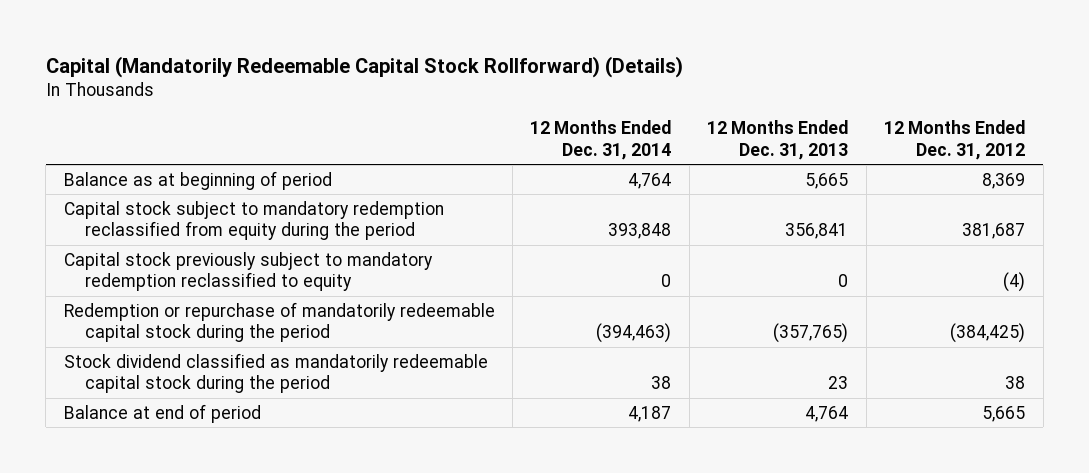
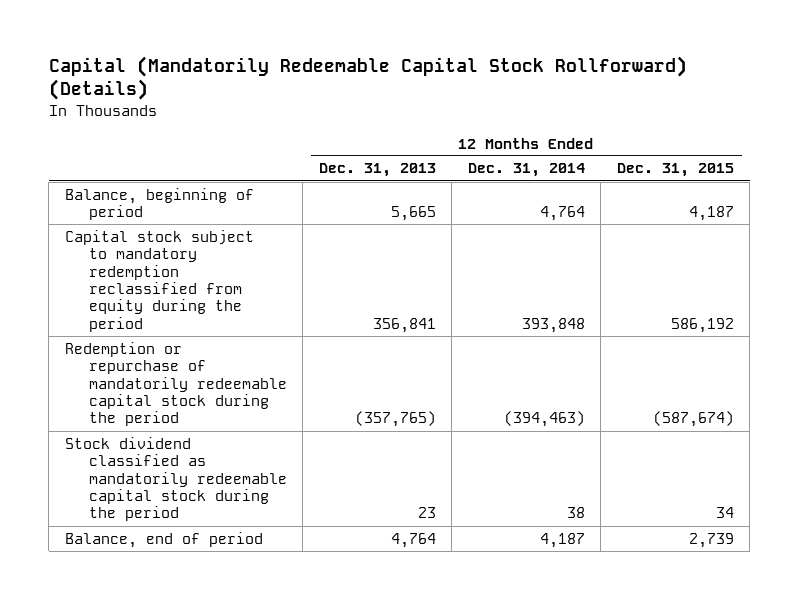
- | 12 Months Ended Dec. 31, 2014 | 12 Months Ended Dec. 31, 2013 | 12 Months Ended Dec. 31, 2012
+ | 12 Months Ended Dec. 31, 2013 | 12 Months Ended Dec. 31, 2014 | 12 Months Ended Dec. 31, 2015
- Balance as at beginning of period | 4,764 | 5,665 | 8,369
+ Balance, beginning of period | 5,665 | 4,764 | 4,187
- Capital stock previously subject to mandatory redemption reclassified to equity | 0 | 0 | (4)
- Balance at end of period | 4,187 | 4,764 | 5,665
+ Balance, end of period | 4,764 | 4,187 | 2,739

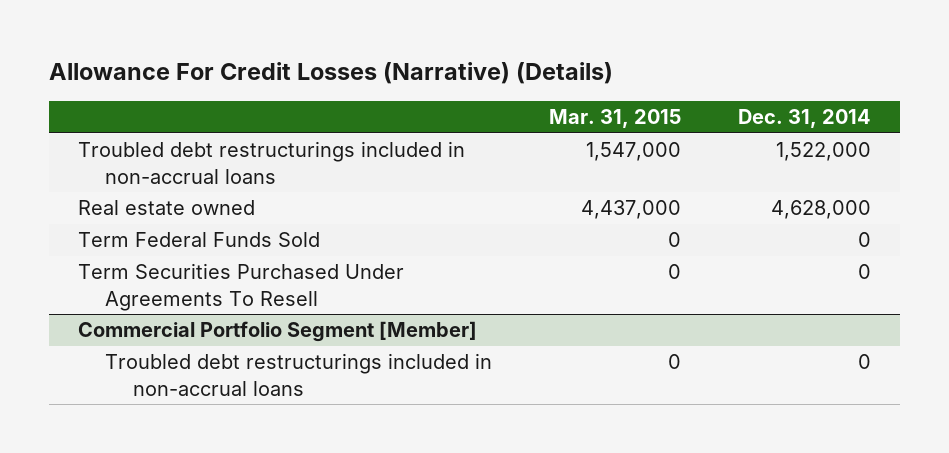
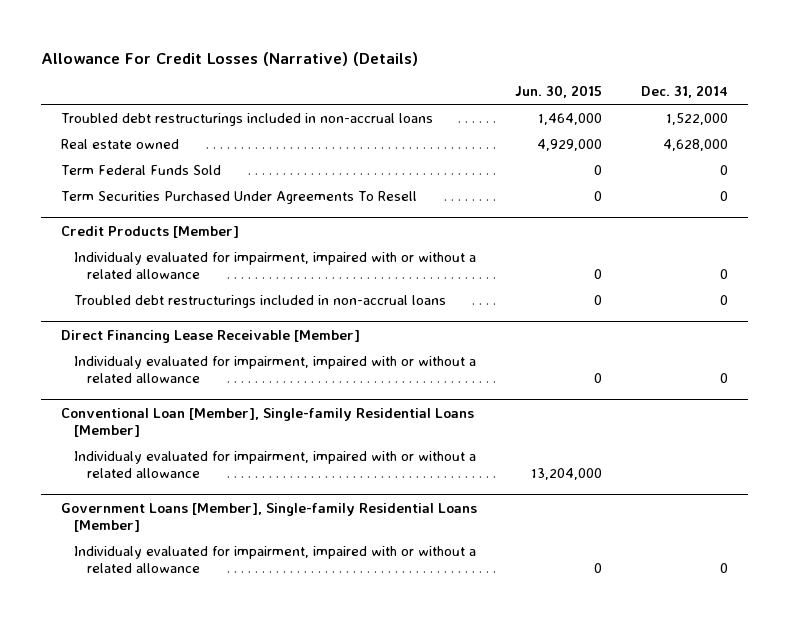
- | Mar. 31, 2015 | Dec. 31, 2014
+ | Jun. 30, 2015 | Dec. 31, 2014
- Commercial Portfolio Segment [Member]
+ Credit Products [Member]
+ Individualy evaluated for impairment, impaired with or without a related allowance | 0 | 0
+ Direct Financing Lease Receivable [Member]
+ Individualy evaluated for impairment, impaired with or without a related allowance | 0 | 0
+ Conventional Loan [Member], Single-family Residential Loans [Member]
+ Individualy evaluated for impairment, impaired with or without a related allowance | 13,204,000 |
+ Government Loans [Member], Single-family Residential Loans [Member]
+ Individualy evaluated for impairment, impaired with or without a related allowance | 0 | 0

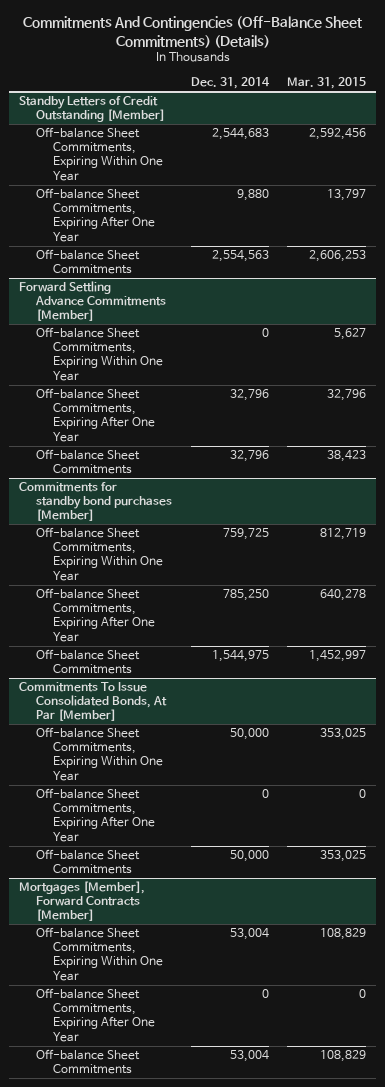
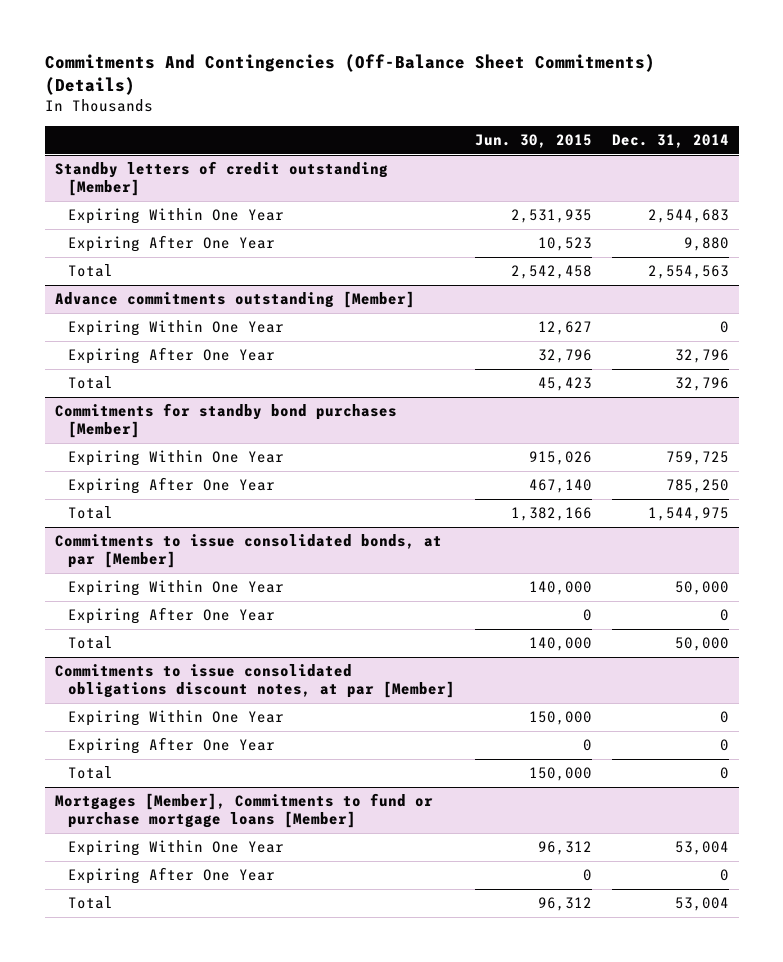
- | Dec. 31, 2014 | Mar. 31, 2015
+ | Jun. 30, 2015 | Dec. 31, 2014
- Standby Letters of Credit Outstanding [Member]
- Off-balance Sheet Commitments, Expiring Within One Year | 2,544,683 | 2,592,456
- Off-balance Sheet Commitments, Expiring After One Year | 9,880 | 13,797
- Off-balance Sheet Commitments | 2,554,563 | 2,606,253
- Forward Settling Advance Commitments [Member]
- Off-balance Sheet Commitments, Expiring Within One Year | 0 | 5,627
- Off-balance Sheet Commitments, Expiring After One Year | 32,796 | 32,796
- Off-balance Sheet Commitments | 32,796 | 38,423
+ Standby letters of credit outstanding [Member]
+ Expiring Within One Year | 2,531,935 | 2,544,683
+ Expiring After One Year | 10,523 | 9,880
+ Total | 2,542,458 | 2,554,563
+ Advance commitments outstanding [Member]
+ Expiring Within One Year | 12,627 | 0
+ Expiring After One Year | 32,796 | 32,796
+ Total | 45,423 | 32,796
@ Commitments for standby bond purchases [Member]
- Off-balance Sheet Commitments, Expiring Within One Year | 759,725 | 812,719
- Off-balance Sheet Commitments, Expiring After One Year | 785,250 | 640,278
- Off-balance Sheet Commitments | 1,544,975 | 1,452,997
- Commitments To Issue Consolidated Bonds, At Par [Member]
- Off-balance Sheet Commitments, Expiring Within One Year | 50,000 | 353,025
- Off-balance Sheet Commitments, Expiring After One Year | 0 | 0
- Off-balance Sheet Commitments | 50,000 | 353,025
- Mortgages [Member], Forward Contracts [Member]
- Off-balance Sheet Commitments, Expiring Within One Year | 53,004 | 108,829
- Off-balance Sheet Commitments, Expiring After One Year | 0 | 0
- Off-balance Sheet Commitments | 53,004 | 108,829
@ Commitments for standby bond purchases [Member]
+ Expiring Within One Year | 915,026 | 759,725
+ Expiring After One Year | 467,140 | 785,250
+ Total | 1,382,166 | 1,544,975
+ Commitments to issue consolidated bonds, at par [Member]
+ Expiring Within One Year | 140,000 | 50,000
+ Expiring After One Year | 0 | 0
+ Total | 140,000 | 50,000
+ Commitments to issue consolidated obligations discount notes, at par [Member]
+ Expiring Within One Year | 150,000 | 0
+ Expiring After One Year | 0 | 0
+ Total | 150,000 | 0
+ Mortgages [Member], Commitments to fund or purchase mortgage loans [Member]
+ Expiring Within One Year | 96,312 | 53,004
+ Expiring After One Year | 0 | 0
+ Total | 96,312 | 53,004

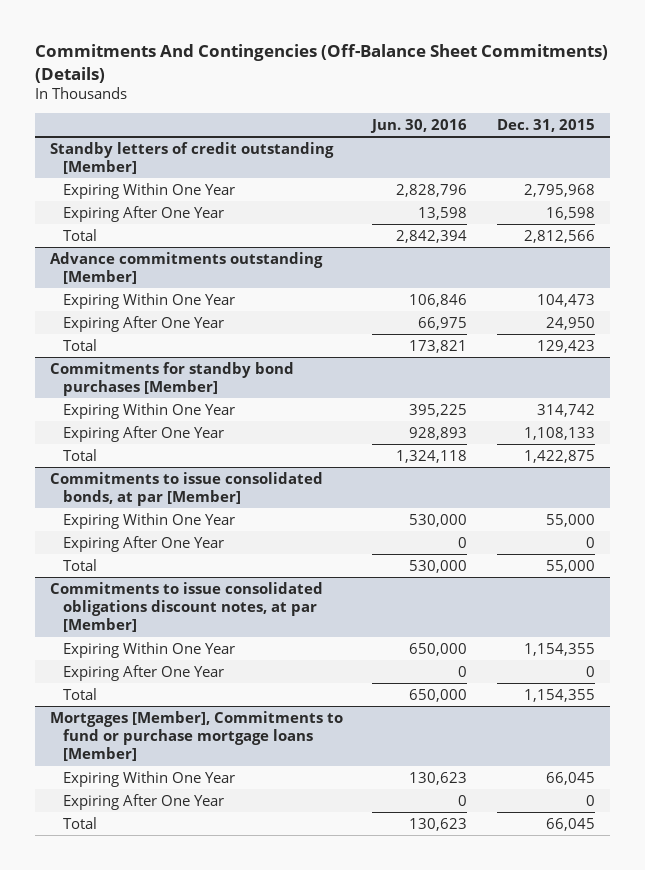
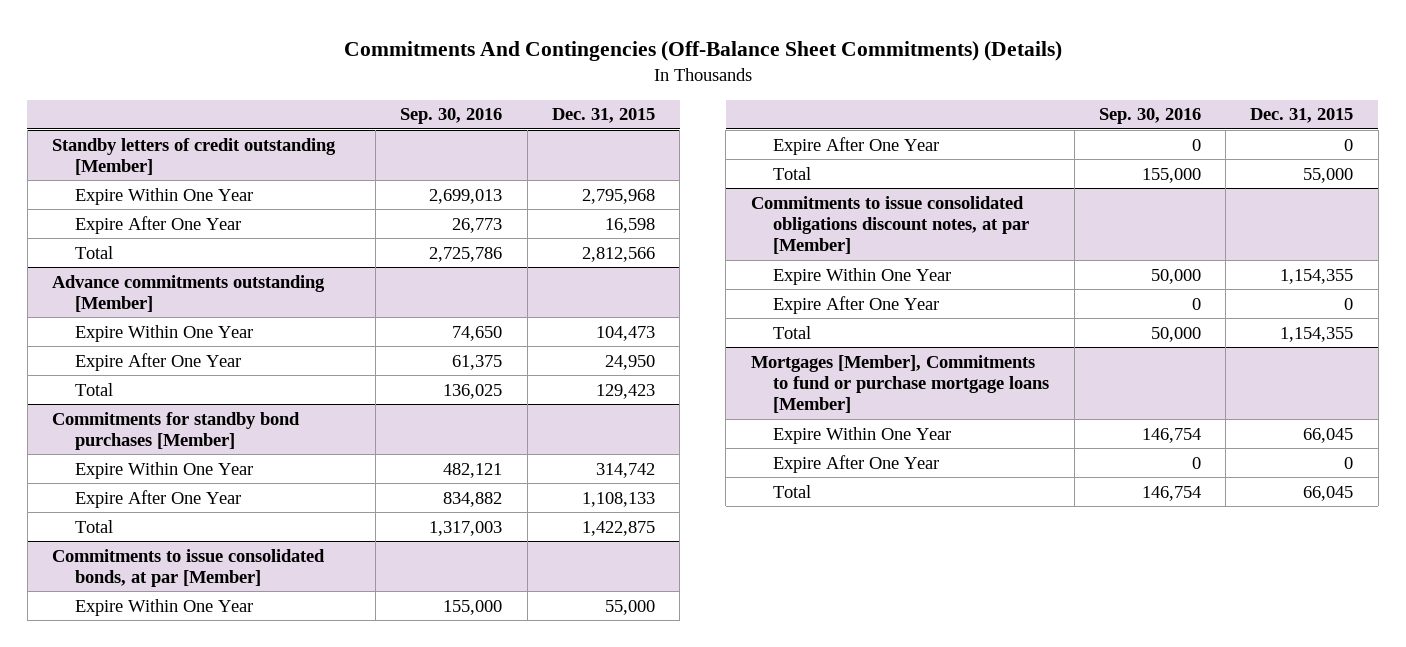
- | Jun. 30, 2016 | Dec. 31, 2015
+ | Sep. 30, 2016 | Dec. 31, 2015
@ Standby letters of credit outstanding [Member]
- Expiring Within One Year | 2,828,796 | 2,795,968
- Expiring After One Year | 13,598 | 16,598
+ Expire Within One Year | 2,699,013 | 2,795,968
+ Expire After One Year | 26,773 | 16,598
@ Advance commitments outstanding [Member]
- Expiring Within One Year | 106,846 | 104,473
- Expiring After One Year | 66,975 | 24,950
+ Expire Within One Year | 74,650 | 104,473
+ Expire After One Year | 61,375 | 24,950
@ Commitments for standby bond purchases [Member]
- Expiring Within One Year | 395,225 | 314,742
- Expiring After One Year | 928,893 | 1,108,133
+ Expire Within One Year | 482,121 | 314,742
+ Expire After One Year | 834,882 | 1,108,133
@ Commitments to issue consolidated bonds, at par [Member]
- Expiring Within One Year | 530,000 | 55,000
- Expiring After One Year | 0 | 0
+ Expire Within One Year | 155,000 | 55,000
+ Expire After One Year | 0 | 0
@ Commitments to issue consolidated obligations discount notes, at par [Member]
- Expiring Within One Year | 650,000 | 1,154,355
- Expiring After One Year | 0 | 0
+ Expire Within One Year | 50,000 | 1,154,355
+ Expire After One Year | 0 | 0
@ Mortgages [Member], Commitments to fund or purchase mortgage loans [Member]
- Expiring Within One Year | 130,623 | 66,045
- Expiring After One Year | 0 | 0
+ Expire Within One Year | 146,754 | 66,045
+ Expire After One Year | 0 | 0

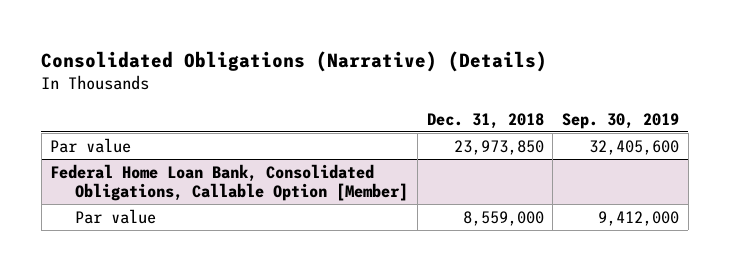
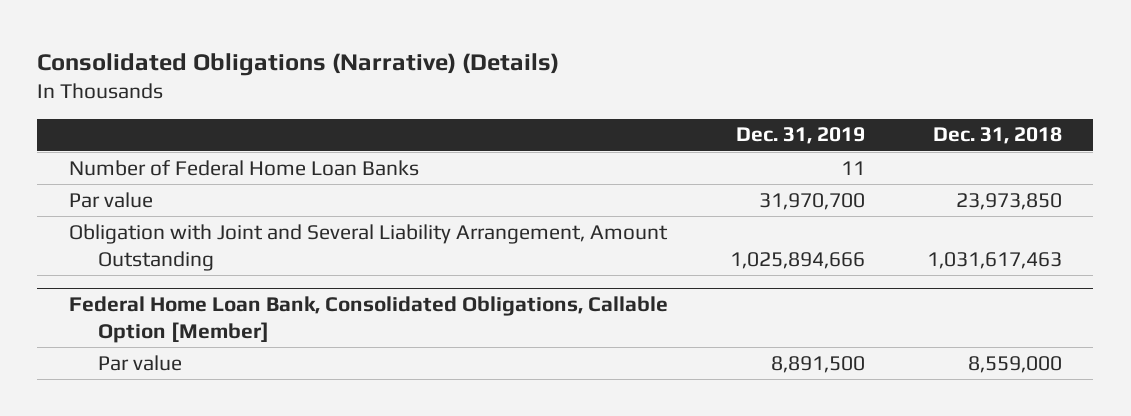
- | Dec. 31, 2018 | Sep. 30, 2019
+ | Dec. 31, 2019 | Dec. 31, 2018
+ Number of Federal Home Loan Banks | 11 |
+ Obligation with Joint and Several Liability Arrangement, Amount Outstanding | 1,025,894,666 | 1,031,617,463

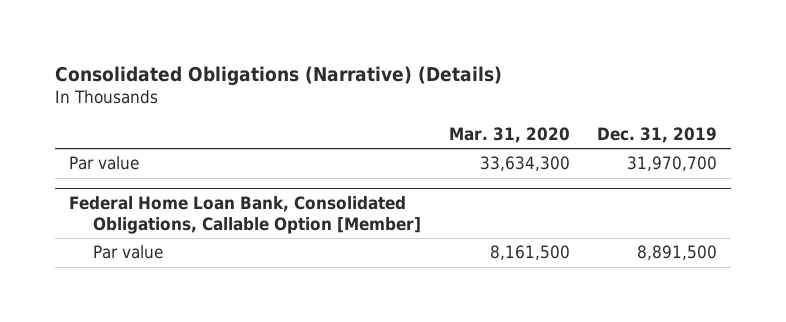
- | Dec. 31, 2019 | Dec. 31, 2018
+ | Mar. 31, 2020 | Dec. 31, 2019
- Number of Federal Home Loan Banks | 11 |
- Obligation with Joint and Several Liability Arrangement, Amount Outstanding | 1,025,894,666 | 1,031,617,463

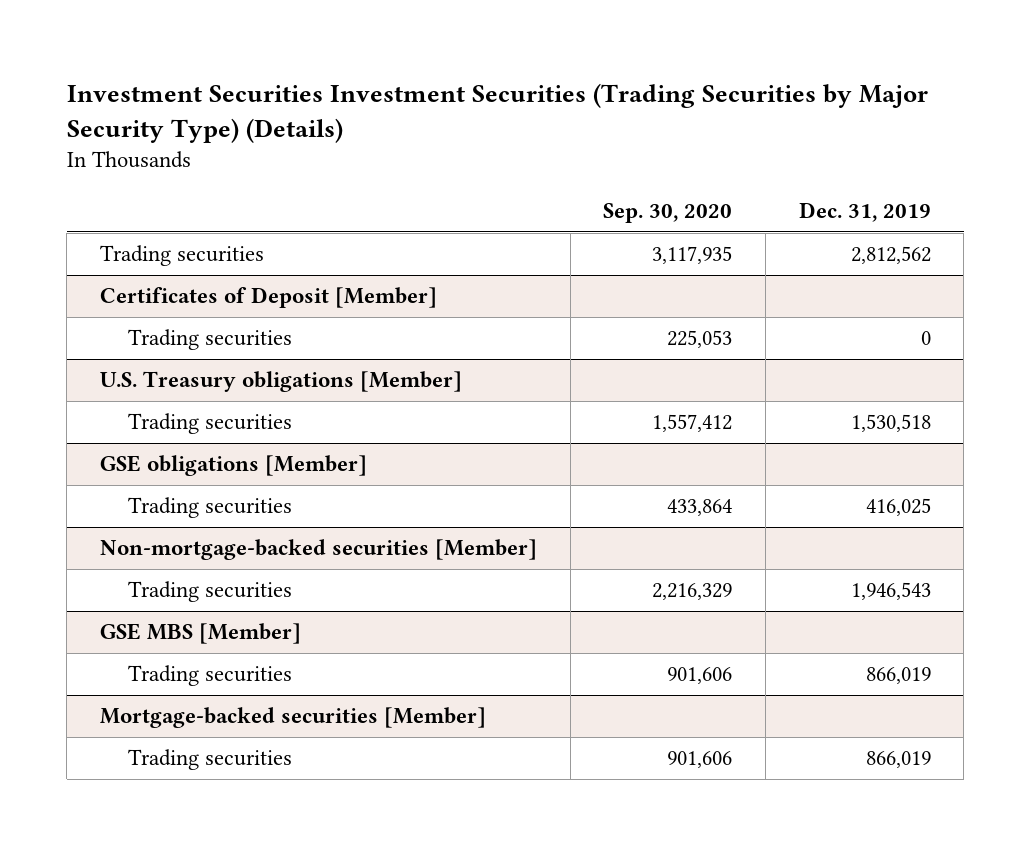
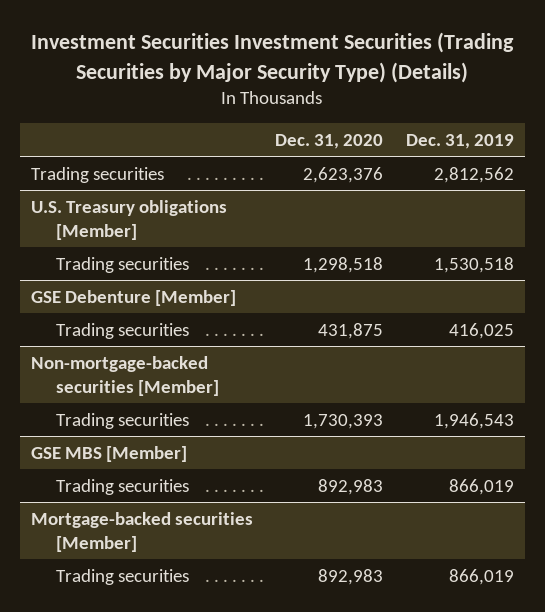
- | Sep. 30, 2020 | Dec. 31, 2019
+ | Dec. 31, 2020 | Dec. 31, 2019
- Certificates of Deposit [Member]
- Trading securities | 225,053 | 0
- GSE obligations [Member]
+ GSE Debenture [Member]

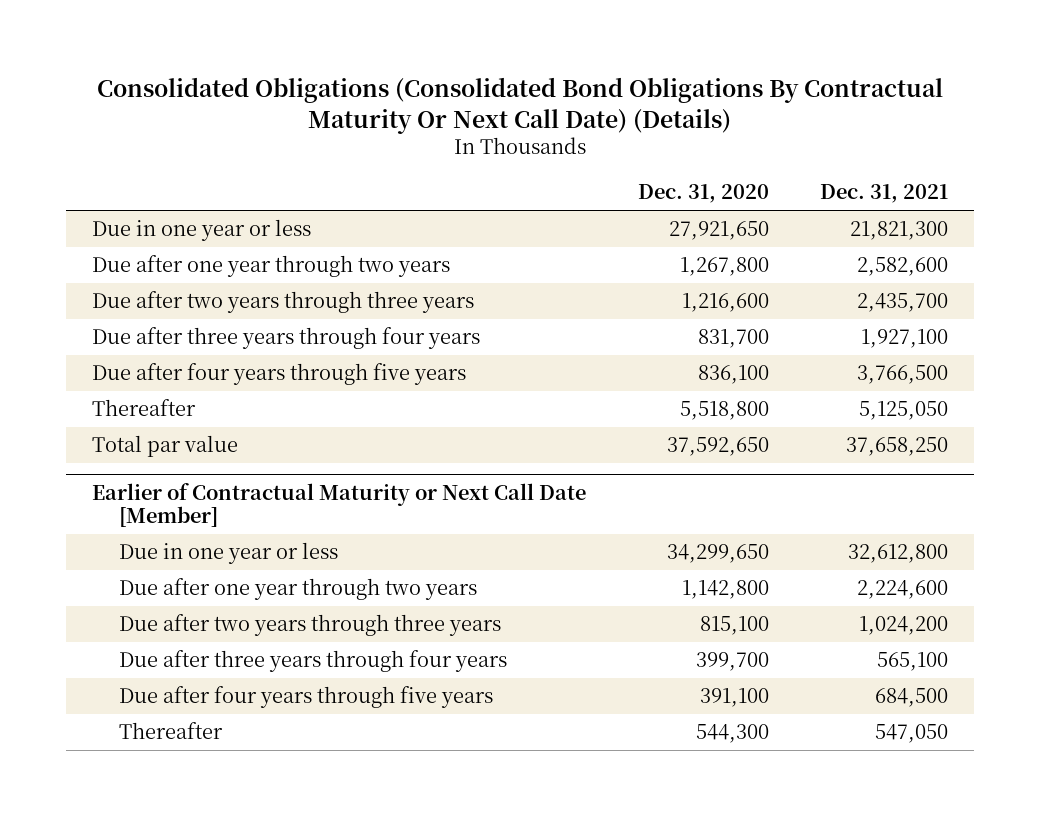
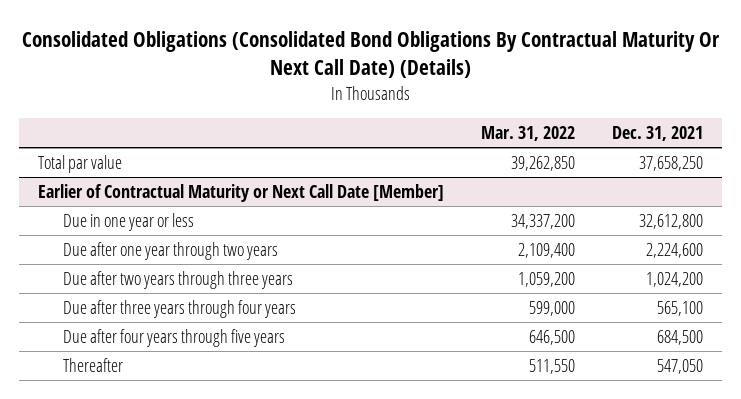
- | Dec. 31, 2020 | Dec. 31, 2021
+ | Mar. 31, 2022 | Dec. 31, 2021
- Due in one year or less | 27,921,650 | 21,821,300
- Due after one year through two years | 1,267,800 | 2,582,600
- Due after two years through three years | 1,216,600 | 2,435,700
- Due after three years through four years | 831,700 | 1,927,100
- Due after four years through five years | 836,100 | 3,766,500
- Thereafter | 5,518,800 | 5,125,050

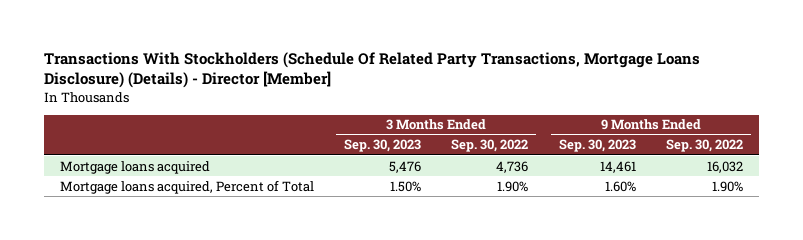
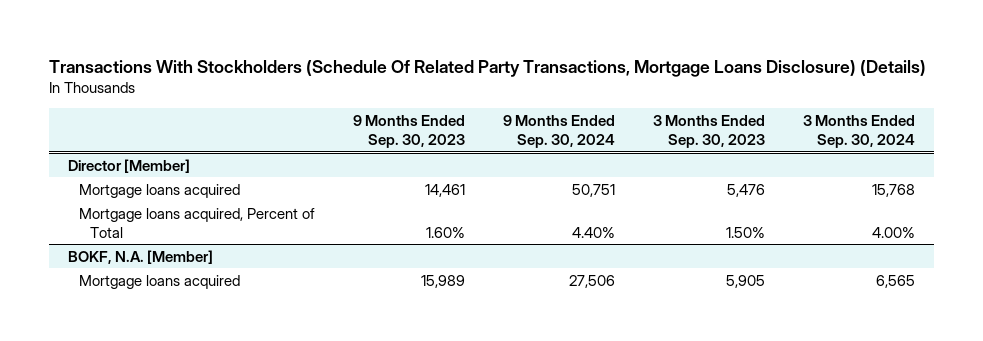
- Transactions With Stockholders (Schedule Of Related Party Transactions, Mortgage Loans Disclosure) (Details) - Director [Member]
+ Transactions With Stockholders (Schedule Of Related Party Transactions, Mortgage Loans Disclosure) (Details)
- | 3 Months Ended Sep. 30, 2023 | 3 Months Ended Sep. 30, 2022 | 9 Months Ended Sep. 30, 2023 | 9 Months Ended Sep. 30, 2022
+ | 9 Months Ended Sep. 30, 2023 | 9 Months Ended Sep. 30, 2024 | 3 Months Ended Sep. 30, 2023 | 3 Months Ended Sep. 30, 2024
+ Director [Member]
+ BOKF, N.A. [Member]
+ Mortgage loans acquired | 15,989 | 27,506 | 5,905 | 6,565

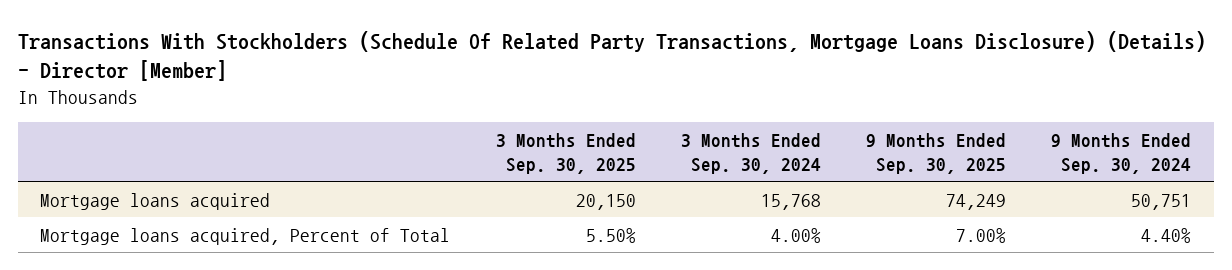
- Transactions With Stockholders (Schedule Of Related Party Transactions, Mortgage Loans Disclosure) (Details)
+ Transactions With Stockholders (Schedule Of Related Party Transactions, Mortgage Loans Disclosure) (Details) - Director [Member]
- | 9 Months Ended Sep. 30, 2023 | 9 Months Ended Sep. 30, 2024 | 3 Months Ended Sep. 30, 2023 | 3 Months Ended Sep. 30, 2024
+ | 3 Months Ended Sep. 30, 2025 | 3 Months Ended Sep. 30, 2024 | 9 Months Ended Sep. 30, 2025 | 9 Months Ended Sep. 30, 2024
- Director [Member]
- BOKF, N.A. [Member]
- Mortgage loans acquired | 15,989 | 27,506 | 5,905 | 6,565

